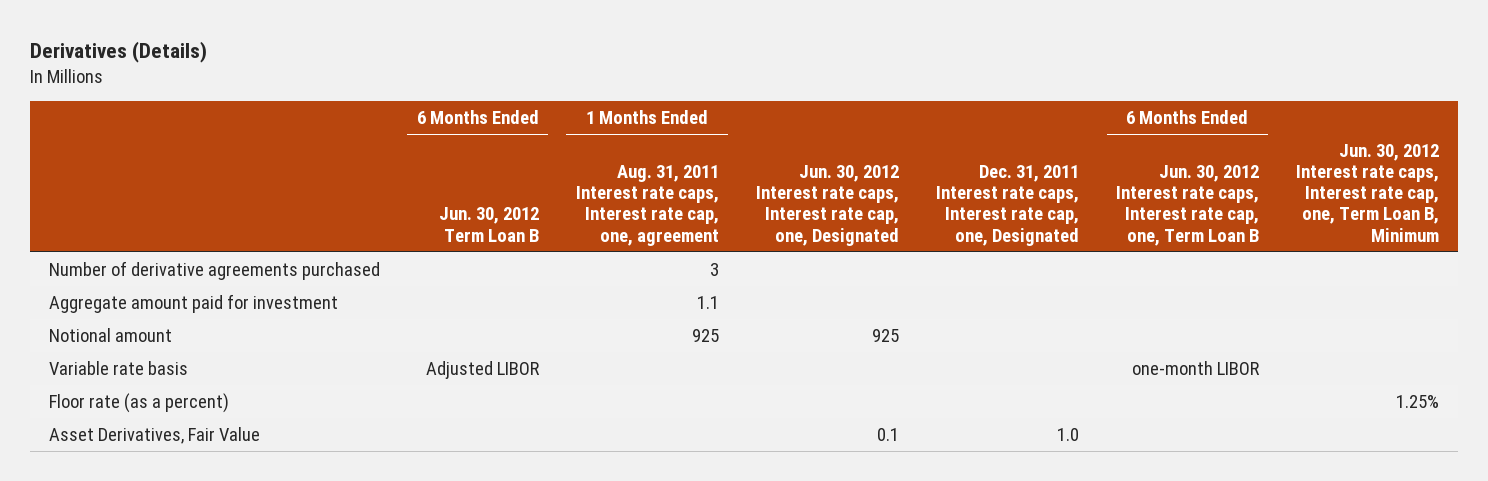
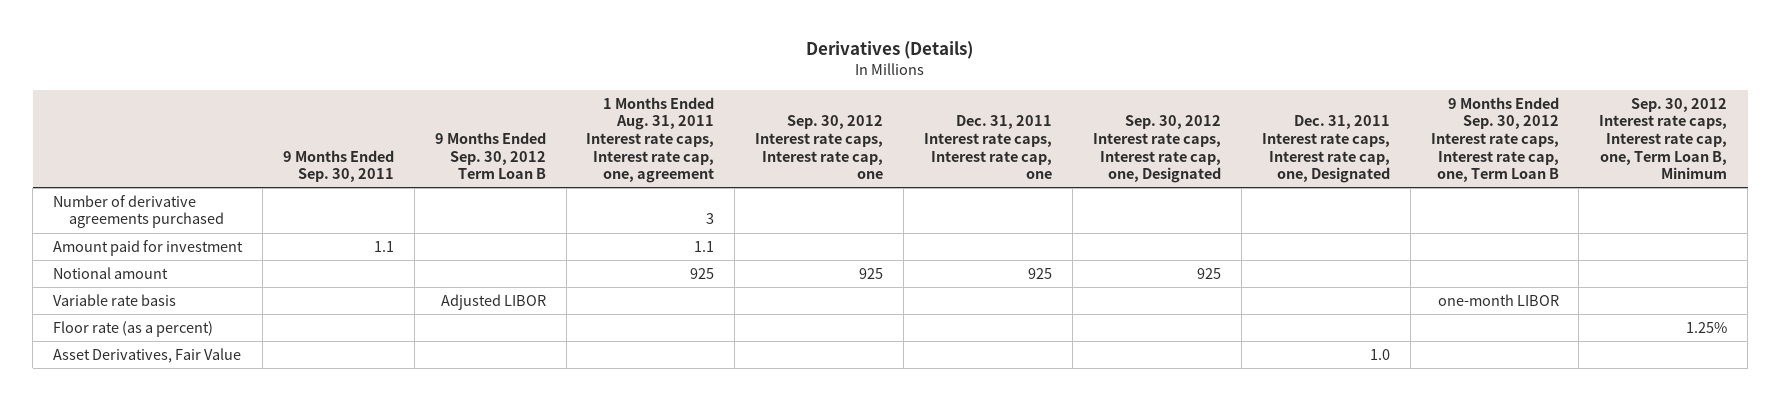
- | 6 Months Ended Jun. 30, 2012 Term Loan B | 1 Months Ended Aug. 31, 2011 Interest rate caps, Interest rate cap, one, agreement | Jun. 30, 2012 Interest rate caps, Interest rate cap, one, Designated | Dec. 31, 2011 Interest rate caps, Interest rate cap, one, Designated | 6 Months Ended Jun. 30, 2012 Interest rate caps, Interest rate cap, one, Term Loan B | Jun. 30, 2012 Interest rate caps, Interest rate cap, one, Term Loan B, Minimum
+ | 9 Months Ended Sep. 30, 2011 | 9 Months Ended Sep. 30, 2012 Term Loan B | 1 Months Ended Aug. 31, 2011 Interest rate caps, Interest rate cap, one, agreement | Sep. 30, 2012 Interest rate caps, Interest rate cap, one | Dec. 31, 2011 Interest rate caps, Interest rate cap, one | Sep. 30, 2012 Interest rate caps, Interest rate cap, one, Designated | Dec. 31, 2011 Interest rate caps, Interest rate cap, one, Designated | 9 Months Ended Sep. 30, 2012 Interest rate caps, Interest rate cap, one, Term Loan B | Sep. 30, 2012 Interest rate caps, Interest rate cap, one, Term Loan B, Minimum
- Aggregate amount paid for investment | | 1.1 | | | |
+ Amount paid for investment | 1.1 | | 1.1 | | | | | |

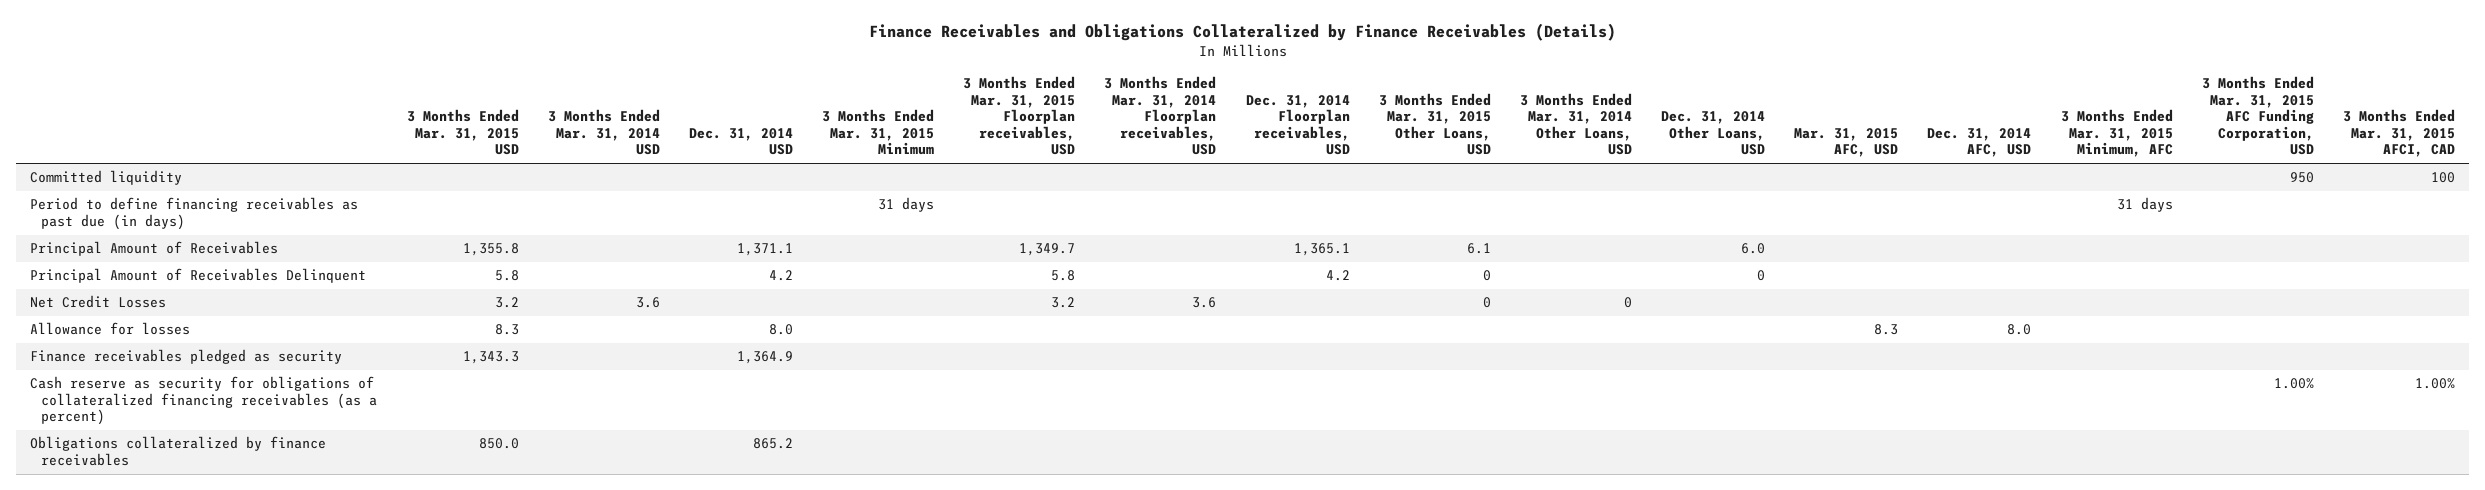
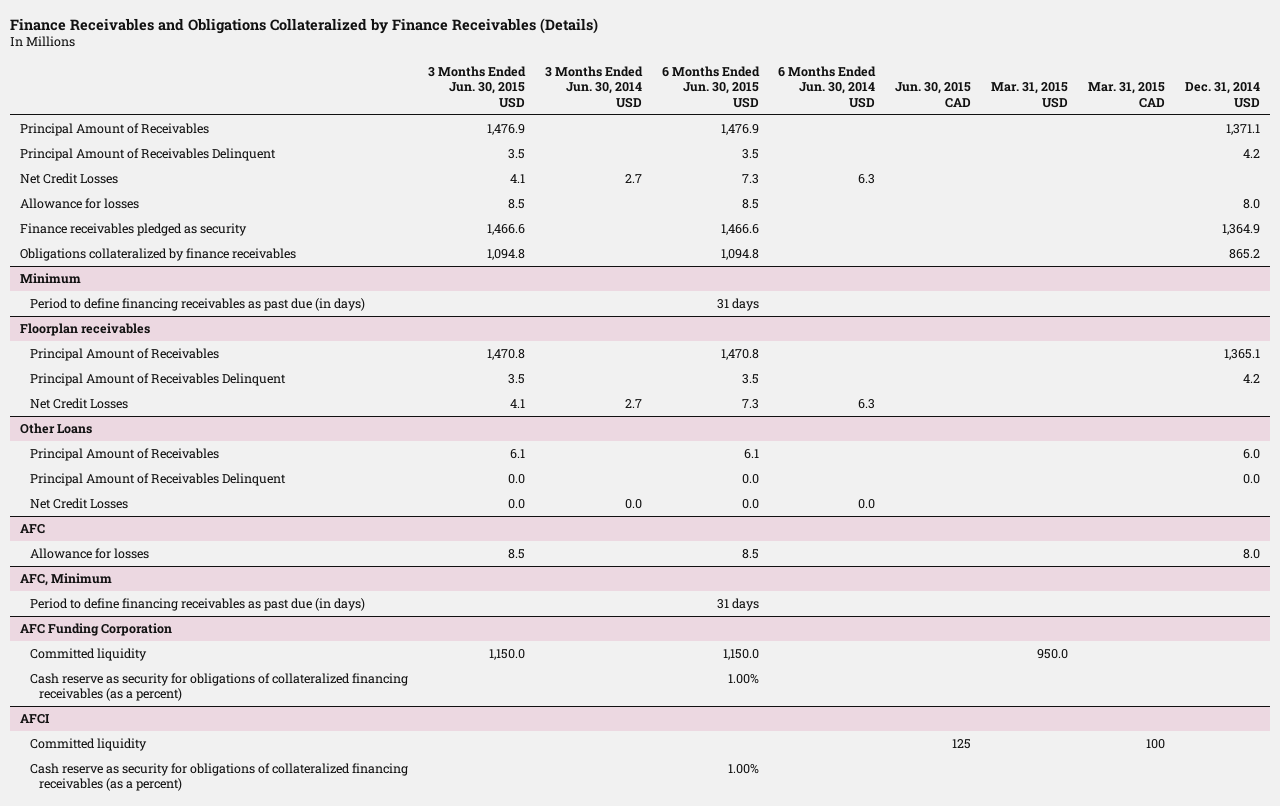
- | 3 Months Ended Mar. 31, 2015 USD | 3 Months Ended Mar. 31, 2014 USD | Dec. 31, 2014 USD | 3 Months Ended Mar. 31, 2015 Minimum | 3 Months Ended Mar. 31, 2015 Floorplan receivables, USD | 3 Months Ended Mar. 31, 2014 Floorplan receivables, USD | Dec. 31, 2014 Floorplan receivables, USD | 3 Months Ended Mar. 31, 2015 Other Loans, USD | 3 Months Ended Mar. 31, 2014 Other Loans, USD | Dec. 31, 2014 Other Loans, USD | Mar. 31, 2015 AFC, USD | Dec. 31, 2014 AFC, USD | 3 Months Ended Mar. 31, 2015 Minimum, AFC | 3 Months Ended Mar. 31, 2015 AFC Funding Corporation, USD | 3 Months Ended Mar. 31, 2015 AFCI, CAD
+ | 3 Months Ended Jun. 30, 2015 USD | 3 Months Ended Jun. 30, 2014 USD | 6 Months Ended Jun. 30, 2015 USD | 6 Months Ended Jun. 30, 2014 USD | Jun. 30, 2015 CAD | Mar. 31, 2015 USD | Mar. 31, 2015 CAD | Dec. 31, 2014 USD
- Committed liquidity | | | | | | | | | | | | | | 950 | 100
- Period to define financing receivables as past due (in days) | | | | 31 days | | | | | | | | | 31 days | |
- Cash reserve as security for obligations of collateralized financing receivables (as a percent) | | | | | | | | | | | | | | 1.00% | 1.00%
+ Minimum
+ Period to define financing receivables as past due (in days) | | | 31 days | | | | |
+ Floorplan receivables
+ Principal Amount of Receivables | 1,470.8 | | 1,470.8 | | | | | 1,365.1
+ Principal Amount of Receivables Delinquent | 3.5 | | 3.5 | | | | | 4.2
+ Net Credit Losses | 4.1 | 2.7 | 7.3 | 6.3 | | | |
+ Other Loans
+ Principal Amount of Receivables | 6.1 | | 6.1 | | | | | 6.0
+ Principal Amount of Receivables Delinquent | 0.0 | | 0.0 | | | | | 0.0
+ Net Credit Losses | 0.0 | 0.0 | 0.0 | 0.0 | | | |
+ AFC
+ Allowance for losses | 8.5 | | 8.5 | | | | | 8.0
+ AFC, Minimum
+ Period to define financing receivables as past due (in days) | | | 31 days | | | | |
+ AFC Funding Corporation
+ Committed liquidity | 1,150.0 | | 1,150.0 | | | 950.0 | |
+ Cash reserve as security for obligations of collateralized financing receivables (as a percent) | | | 1.00% | | | | |
+ AFCI
+ Committed liquidity | | | | | 125 | | 100 |
+ Cash reserve as security for obligations of collateralized financing receivables (as a percent) | | | 1.00% | | | | |

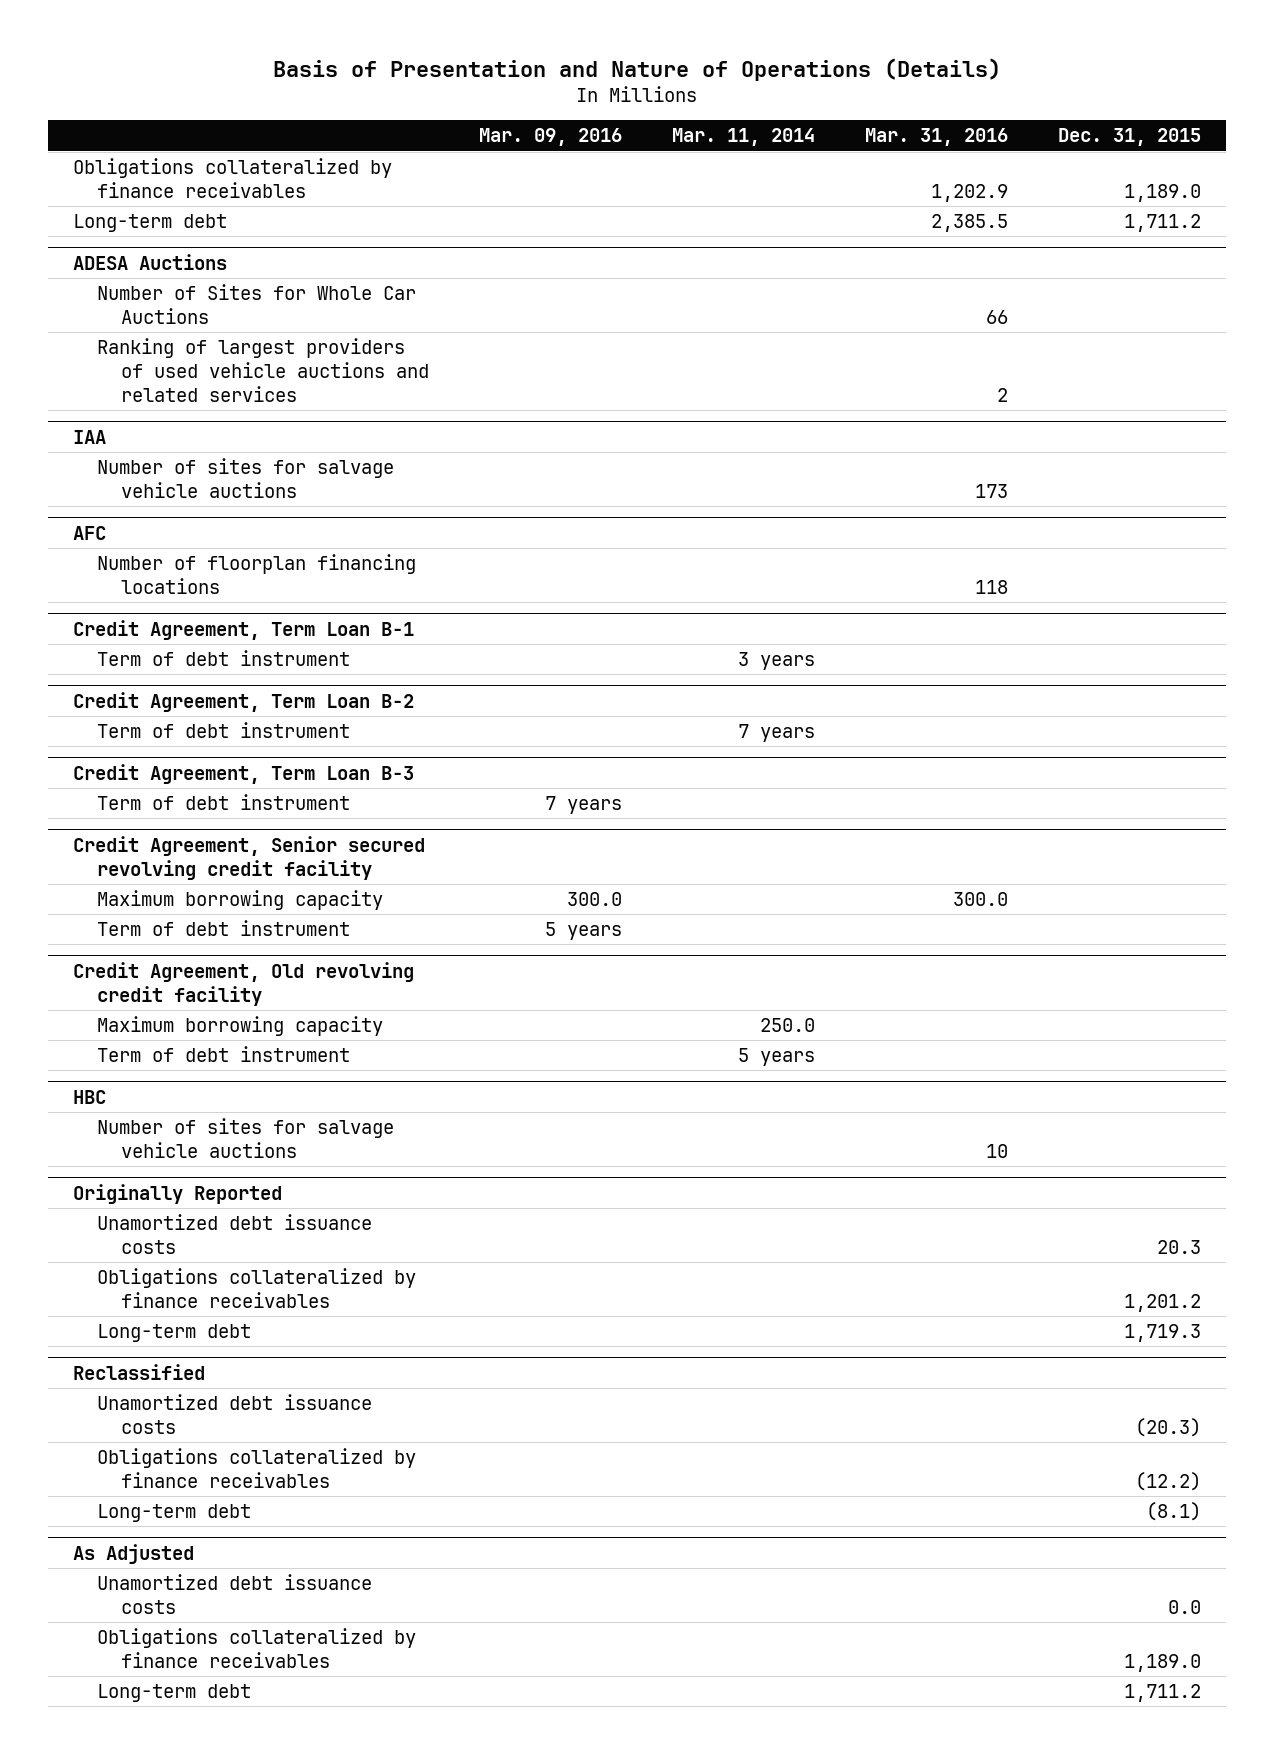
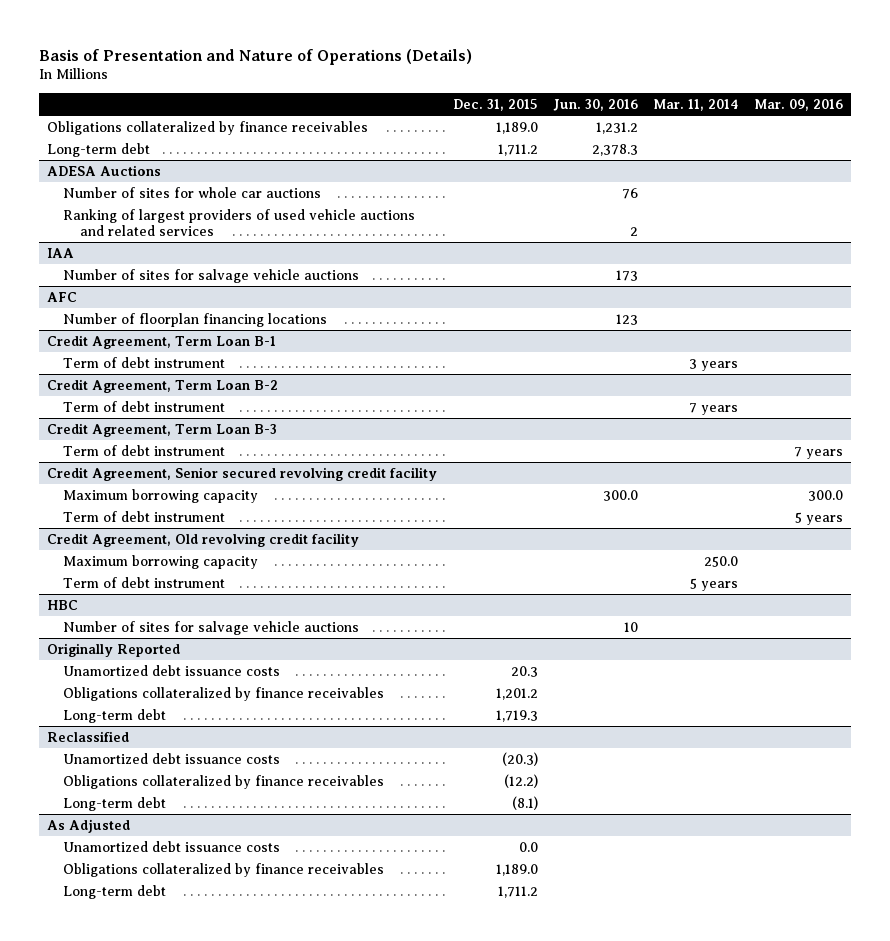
- | Mar. 09, 2016 | Mar. 11, 2014 | Mar. 31, 2016 | Dec. 31, 2015
+ | Dec. 31, 2015 | Jun. 30, 2016 | Mar. 11, 2014 | Mar. 09, 2016
@ ADESA Auctions
- Number of Sites for Whole Car Auctions | | | 66 |
+ Number of sites for whole car auctions | | 76 | |

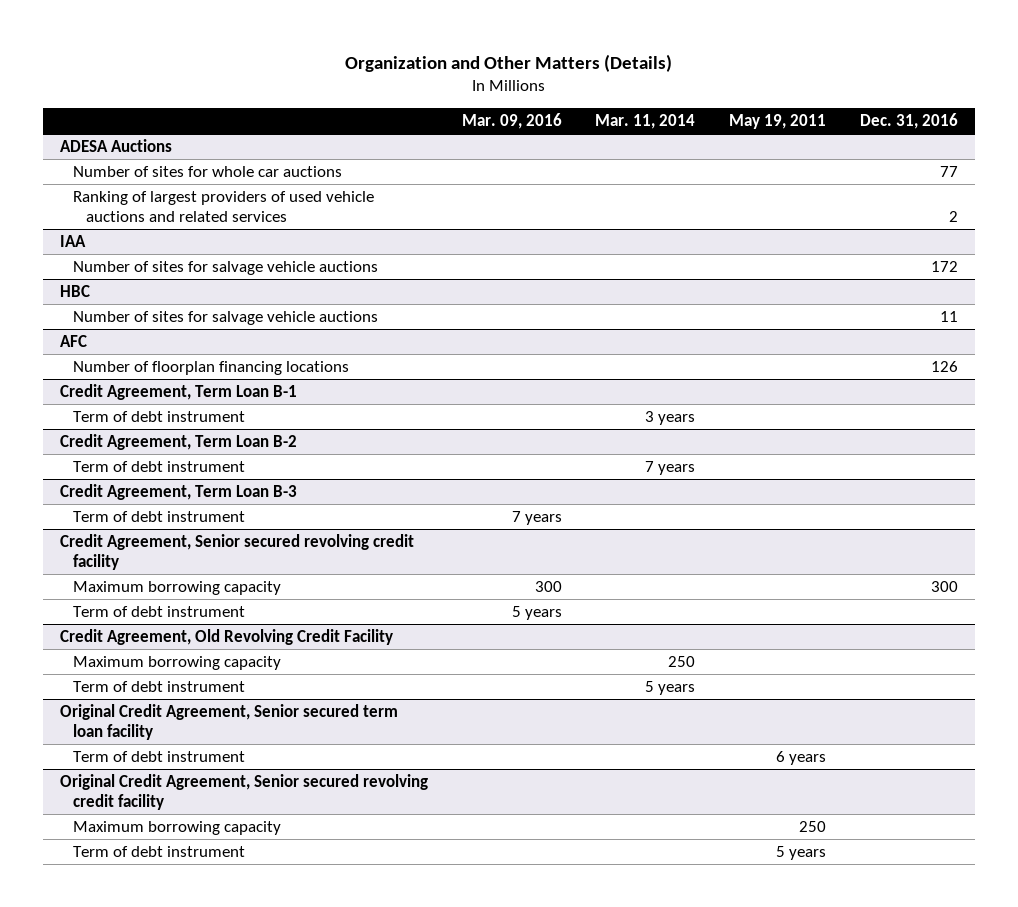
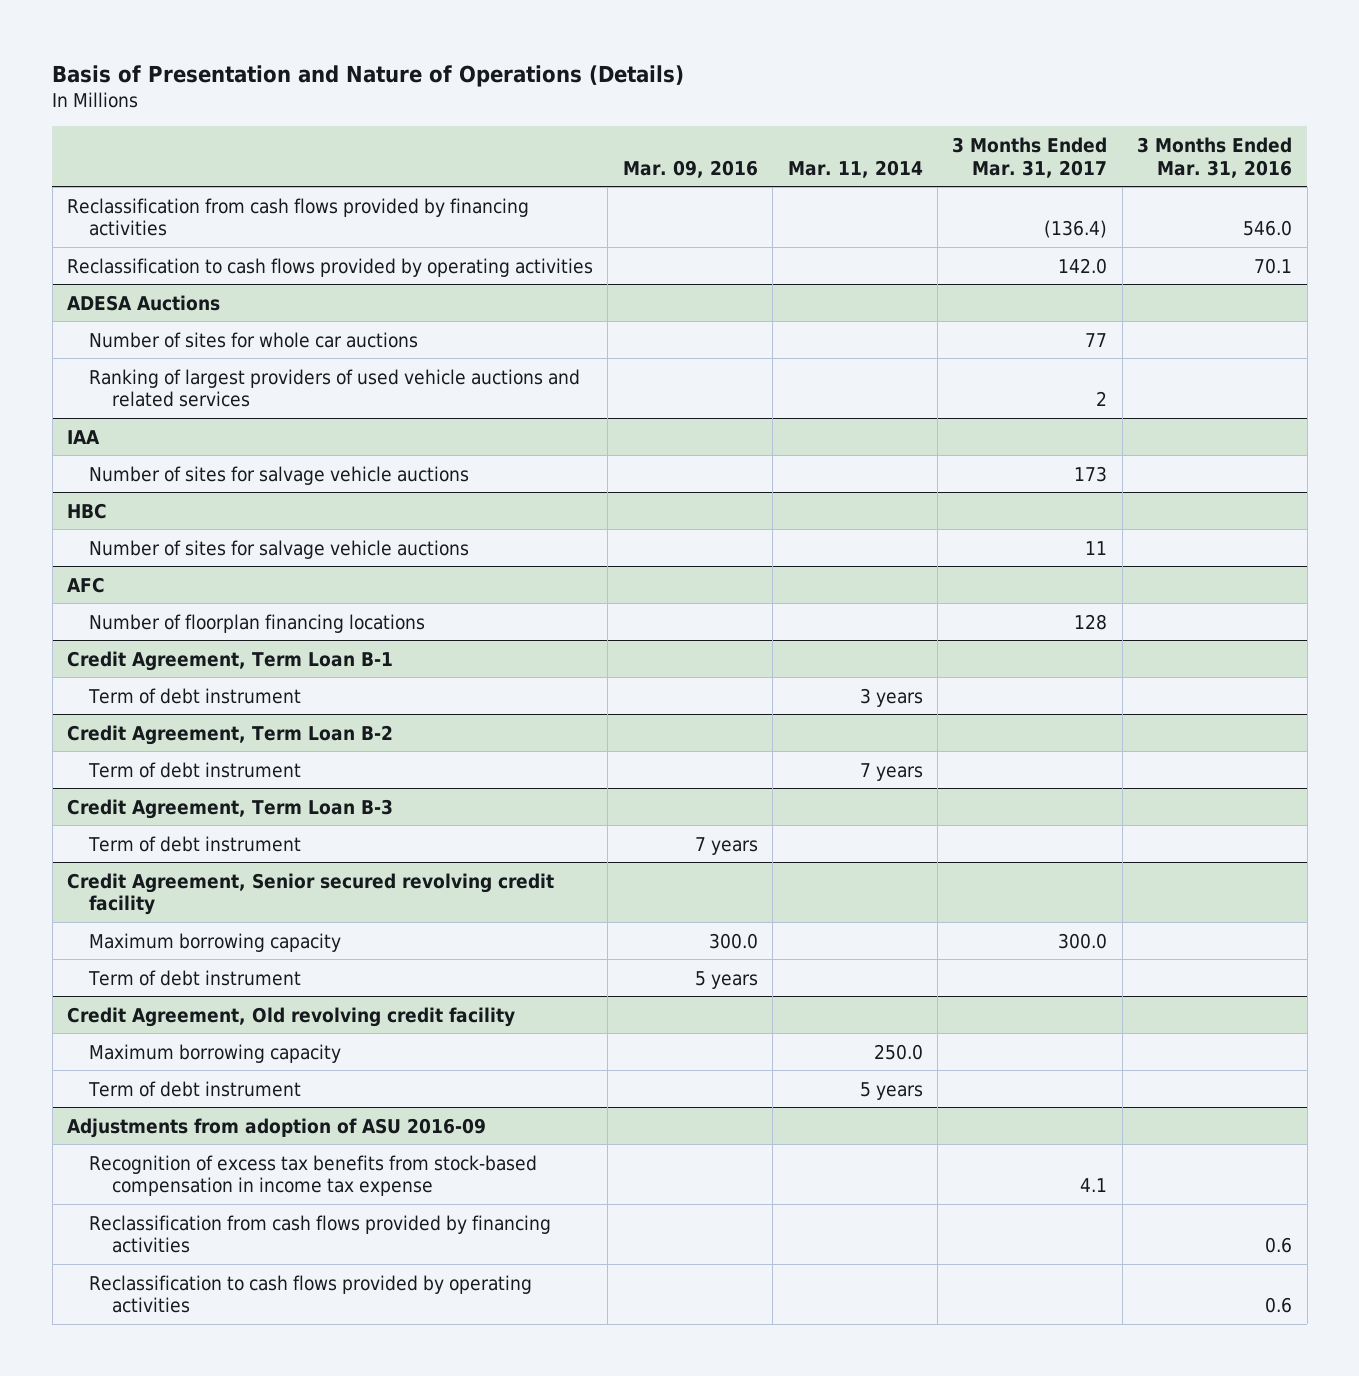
- Organization and Other Matters (Details)
+ Basis of Presentation and Nature of Operations (Details)
- | Mar. 09, 2016 | Mar. 11, 2014 | May 19, 2011 | Dec. 31, 2016
+ | Mar. 09, 2016 | Mar. 11, 2014 | 3 Months Ended Mar. 31, 2017 | 3 Months Ended Mar. 31, 2016
+ Reclassification from cash flows provided by financing activities | | | (136.4) | 546.0
+ Reclassification to cash flows provided by operating activities | | | 142.0 | 70.1
@ Credit Agreement, Senior secured revolving credit facility
- Maximum borrowing capacity | 300 | | | 300
+ Maximum borrowing capacity | 300.0 | | 300.0 |
- Credit Agreement, Old Revolving Credit Facility
- Maximum borrowing capacity | | 250 | |
+ Credit Agreement, Old revolving credit facility
+ Maximum borrowing capacity | | 250.0 | |
- Original Credit Agreement, Senior secured term loan facility
- Term of debt instrument | | | 6 years |
- Original Credit Agreement, Senior secured revolving credit facility
- Maximum borrowing capacity | | | 250 |
- Term of debt instrument | | | 5 years |
+ Adjustments from adoption of ASU 2016-09
+ Recognition of excess tax benefits from stock-based compensation in income tax expense | | | 4.1 |
+ Reclassification from cash flows provided by financing activities | | | | 0.6
+ Reclassification to cash flows provided by operating activities | | | | 0.6

